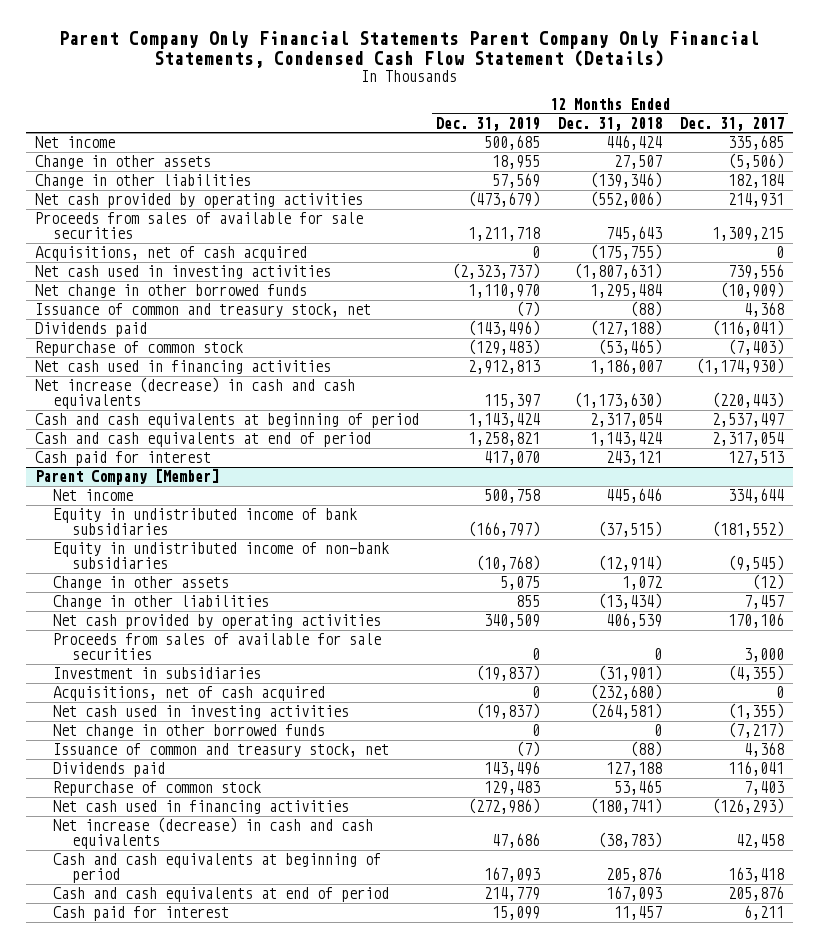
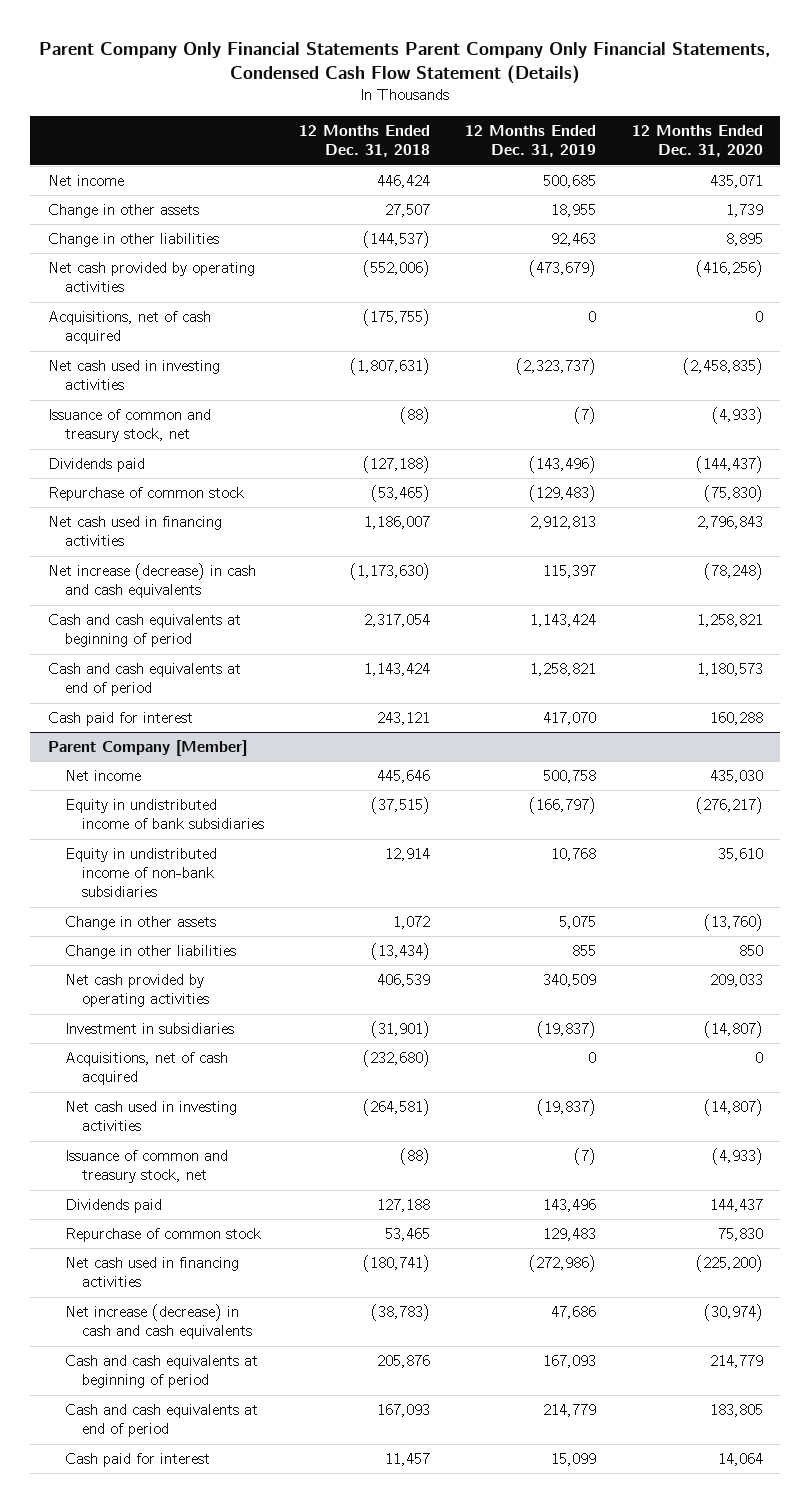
- | 12 Months Ended Dec. 31, 2019 | 12 Months Ended Dec. 31, 2018 | 12 Months Ended Dec. 31, 2017
+ | 12 Months Ended Dec. 31, 2018 | 12 Months Ended Dec. 31, 2019 | 12 Months Ended Dec. 31, 2020
- Change in other liabilities | 57,569 | (139,346) | 182,184
+ Change in other liabilities | (144,537) | 92,463 | 8,895
- Proceeds from sales of available for sale securities | 1,211,718 | 745,643 | 1,309,215
- Net change in other borrowed funds | 1,110,970 | 1,295,484 | (10,909)
@ Parent Company [Member]
- Equity in undistributed income of non-bank subsidiaries | (10,768) | (12,914) | (9,545)
+ Equity in undistributed income of non-bank subsidiaries | 12,914 | 10,768 | 35,610
- Proceeds from sales of available for sale securities | 0 | 0 | 3,000
- Net change in other borrowed funds | 0 | 0 | (7,217)

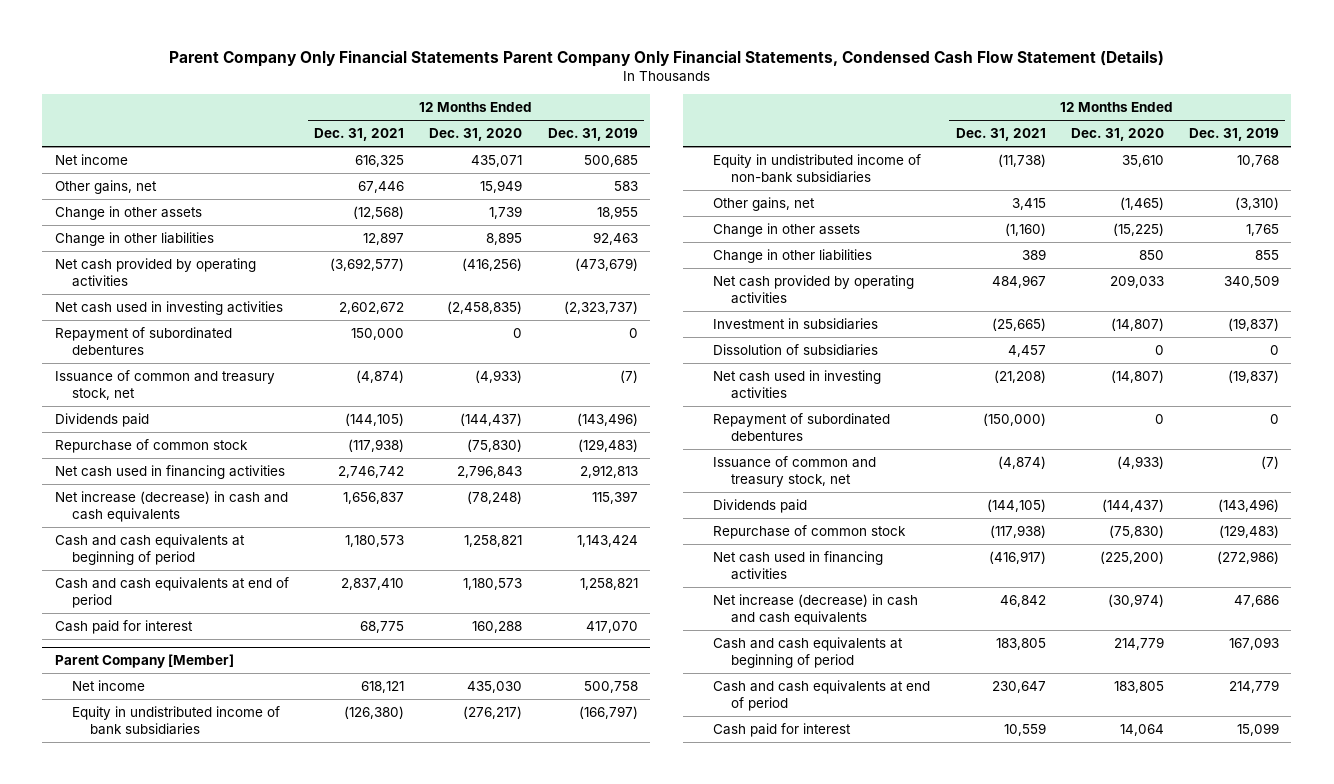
- | 12 Months Ended Dec. 31, 2018 | 12 Months Ended Dec. 31, 2019 | 12 Months Ended Dec. 31, 2020
+ | 12 Months Ended Dec. 31, 2021 | 12 Months Ended Dec. 31, 2020 | 12 Months Ended Dec. 31, 2019
+ Other gains, net | 67,446 | 15,949 | 583
- Acquisitions, net of cash acquired | (175,755) | 0 | 0
+ Repayment of subordinated debentures | 150,000 | 0 | 0
@ Parent Company [Member]
- Change in other assets | 1,072 | 5,075 | (13,760)
+ Other gains, net | 3,415 | (1,465) | (3,310)
+ Change in other assets | (1,160) | (15,225) | 1,765
- Acquisitions, net of cash acquired | (232,680) | 0 | 0
+ Dissolution of subsidiaries | 4,457 | 0 | 0
+ Repayment of subordinated debentures | (150,000) | 0 | 0
- Dividends paid | 127,188 | 143,496 | 144,437
- Repurchase of common stock | 53,465 | 129,483 | 75,830
+ Dividends paid | (144,105) | (144,437) | (143,496)
+ Repurchase of common stock | (117,938) | (75,830) | (129,483)

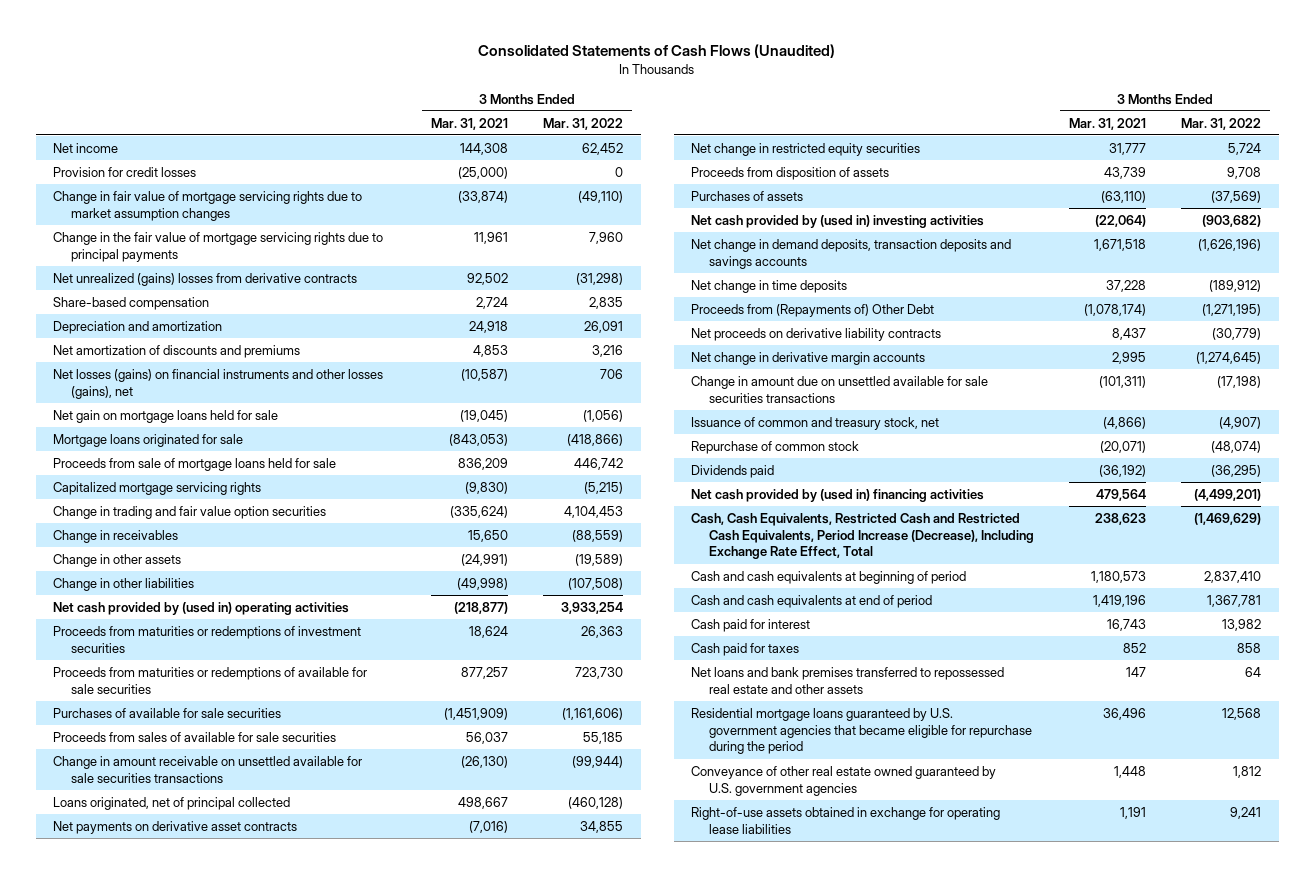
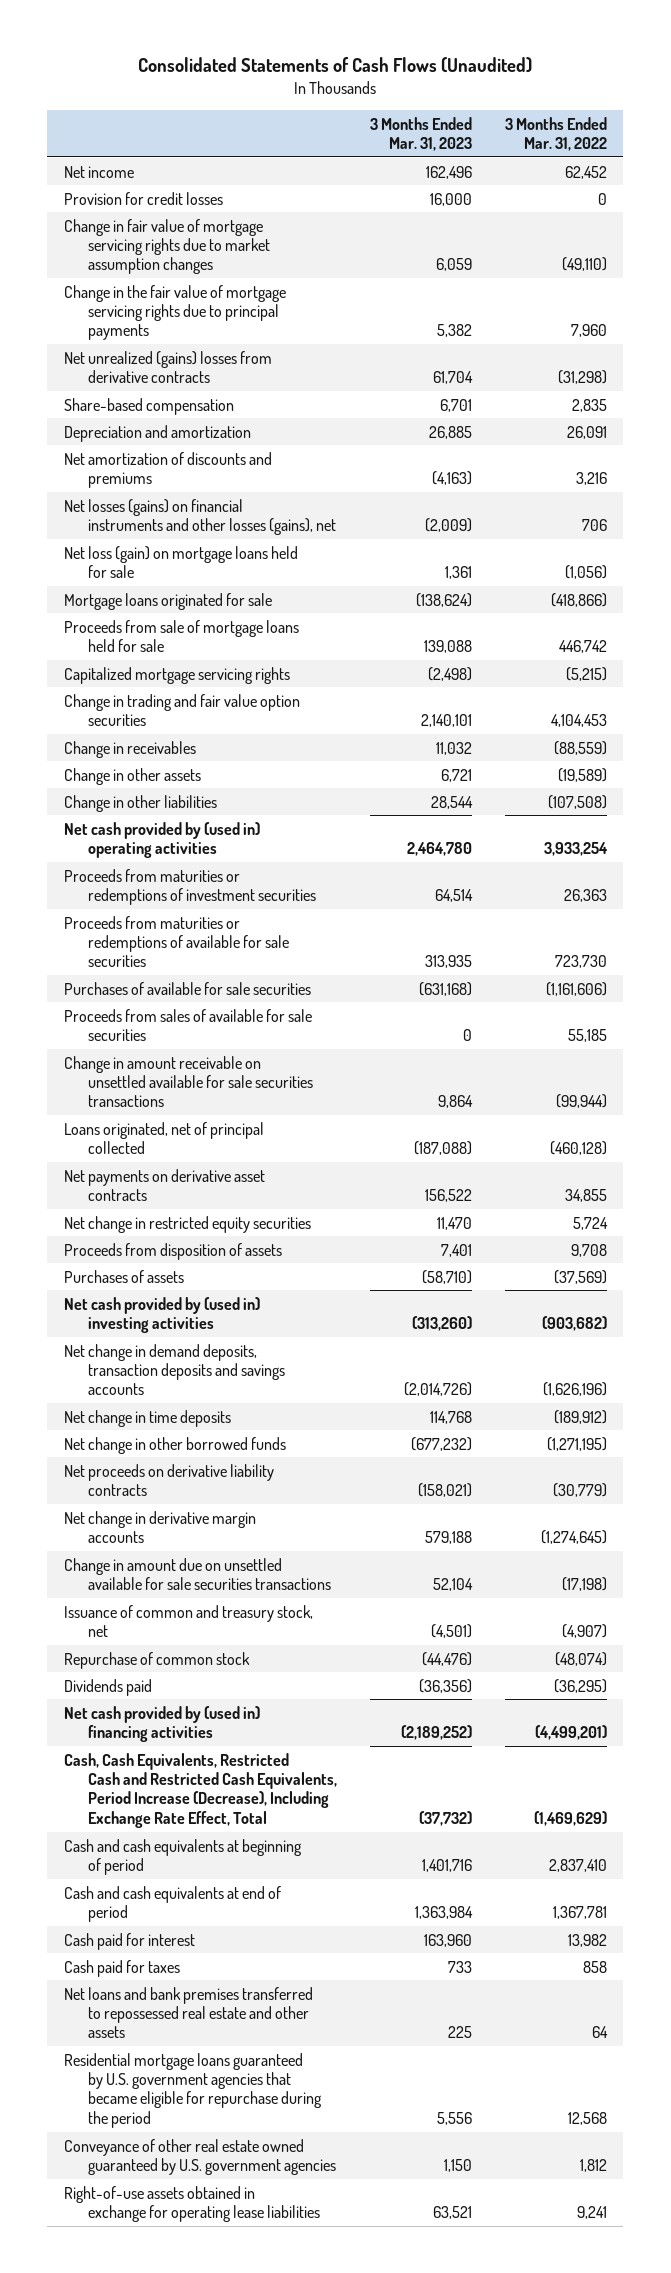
- | 3 Months Ended Mar. 31, 2021 | 3 Months Ended Mar. 31, 2022
+ | 3 Months Ended Mar. 31, 2023 | 3 Months Ended Mar. 31, 2022
- Net gain on mortgage loans held for sale | (19,045) | (1,056)
+ Net loss (gain) on mortgage loans held for sale | 1,361 | (1,056)
- Proceeds from (Repayments of) Other Debt | (1,078,174) | (1,271,195)
+ Net change in other borrowed funds | (677,232) | (1,271,195)

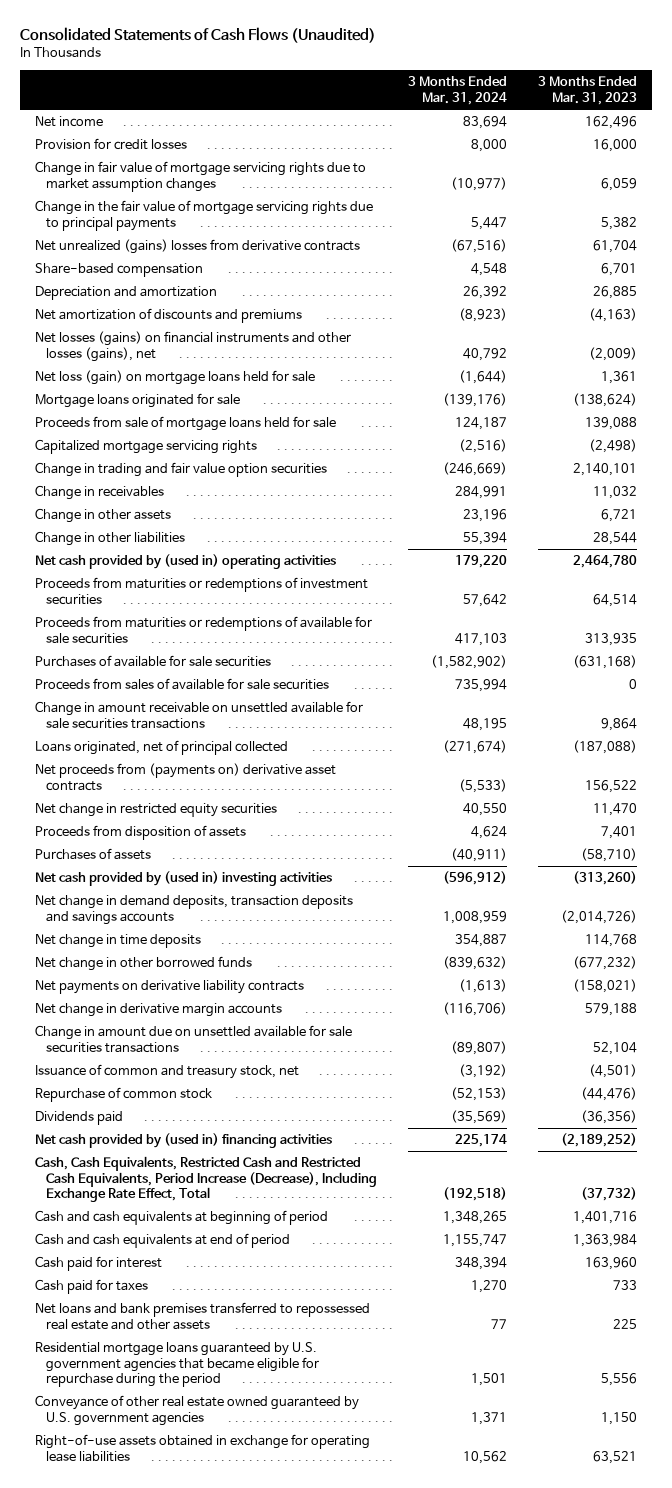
- | 3 Months Ended Mar. 31, 2023 | 3 Months Ended Mar. 31, 2022
+ | 3 Months Ended Mar. 31, 2024 | 3 Months Ended Mar. 31, 2023
- Net payments on derivative asset contracts | 156,522 | 34,855
+ Net proceeds from (payments on) derivative asset contracts | (5,533) | 156,522
- Net proceeds on derivative liability contracts | (158,021) | (30,779)
+ Net payments on derivative liability contracts | (1,613) | (158,021)

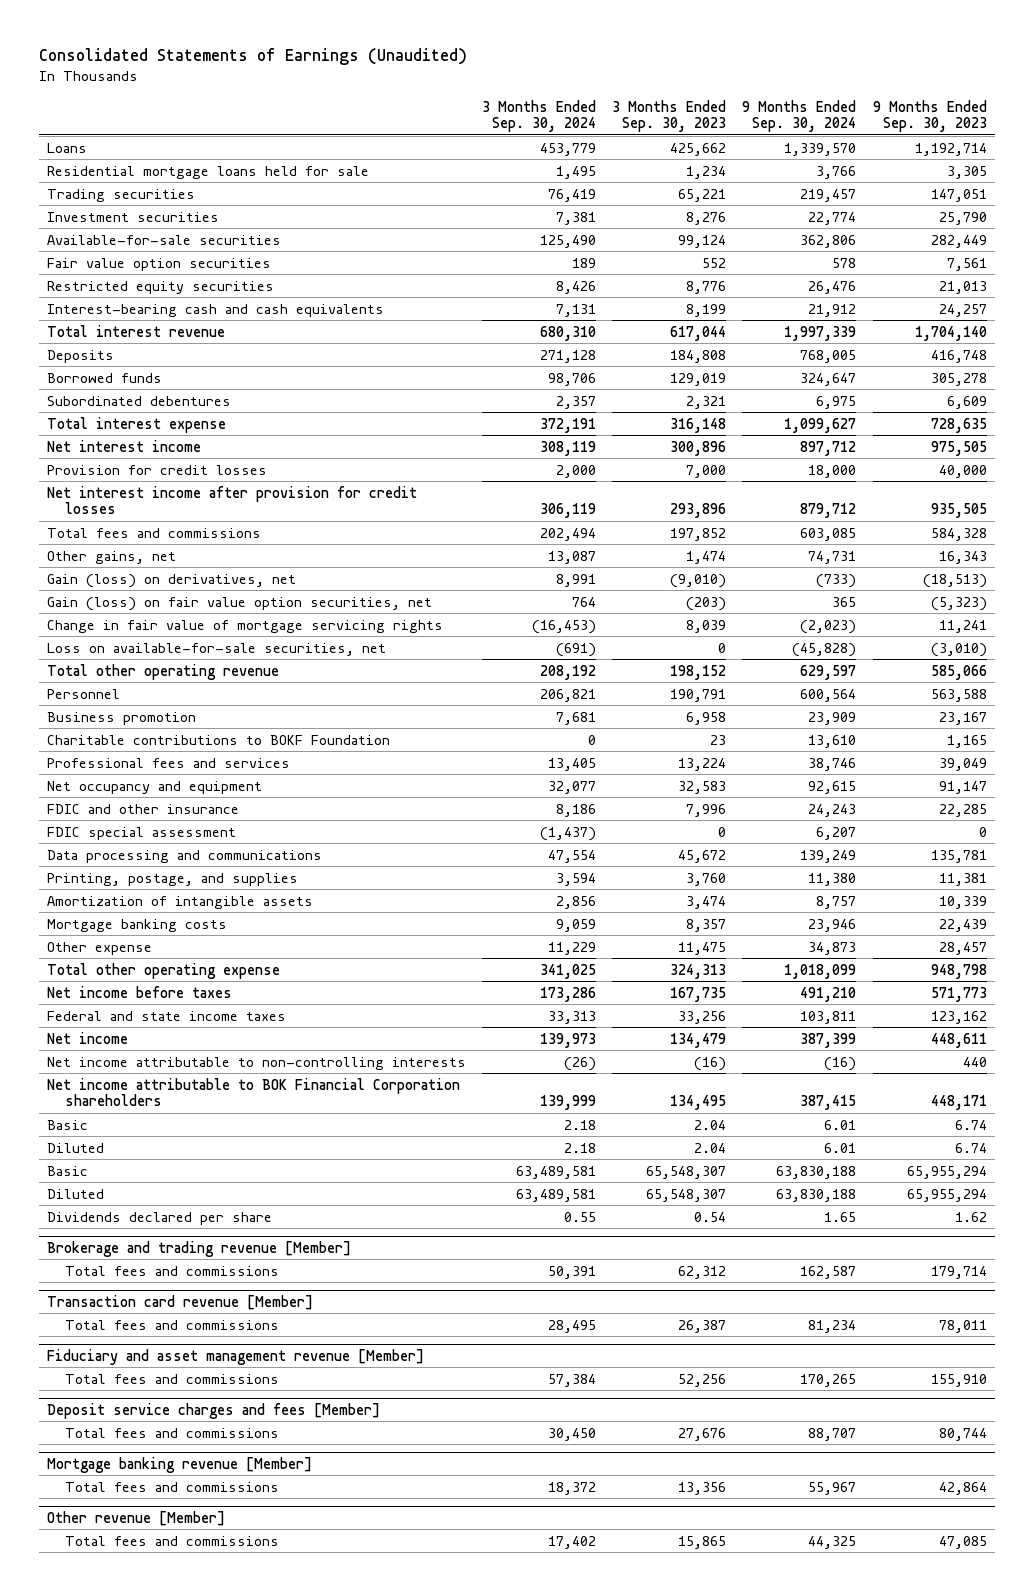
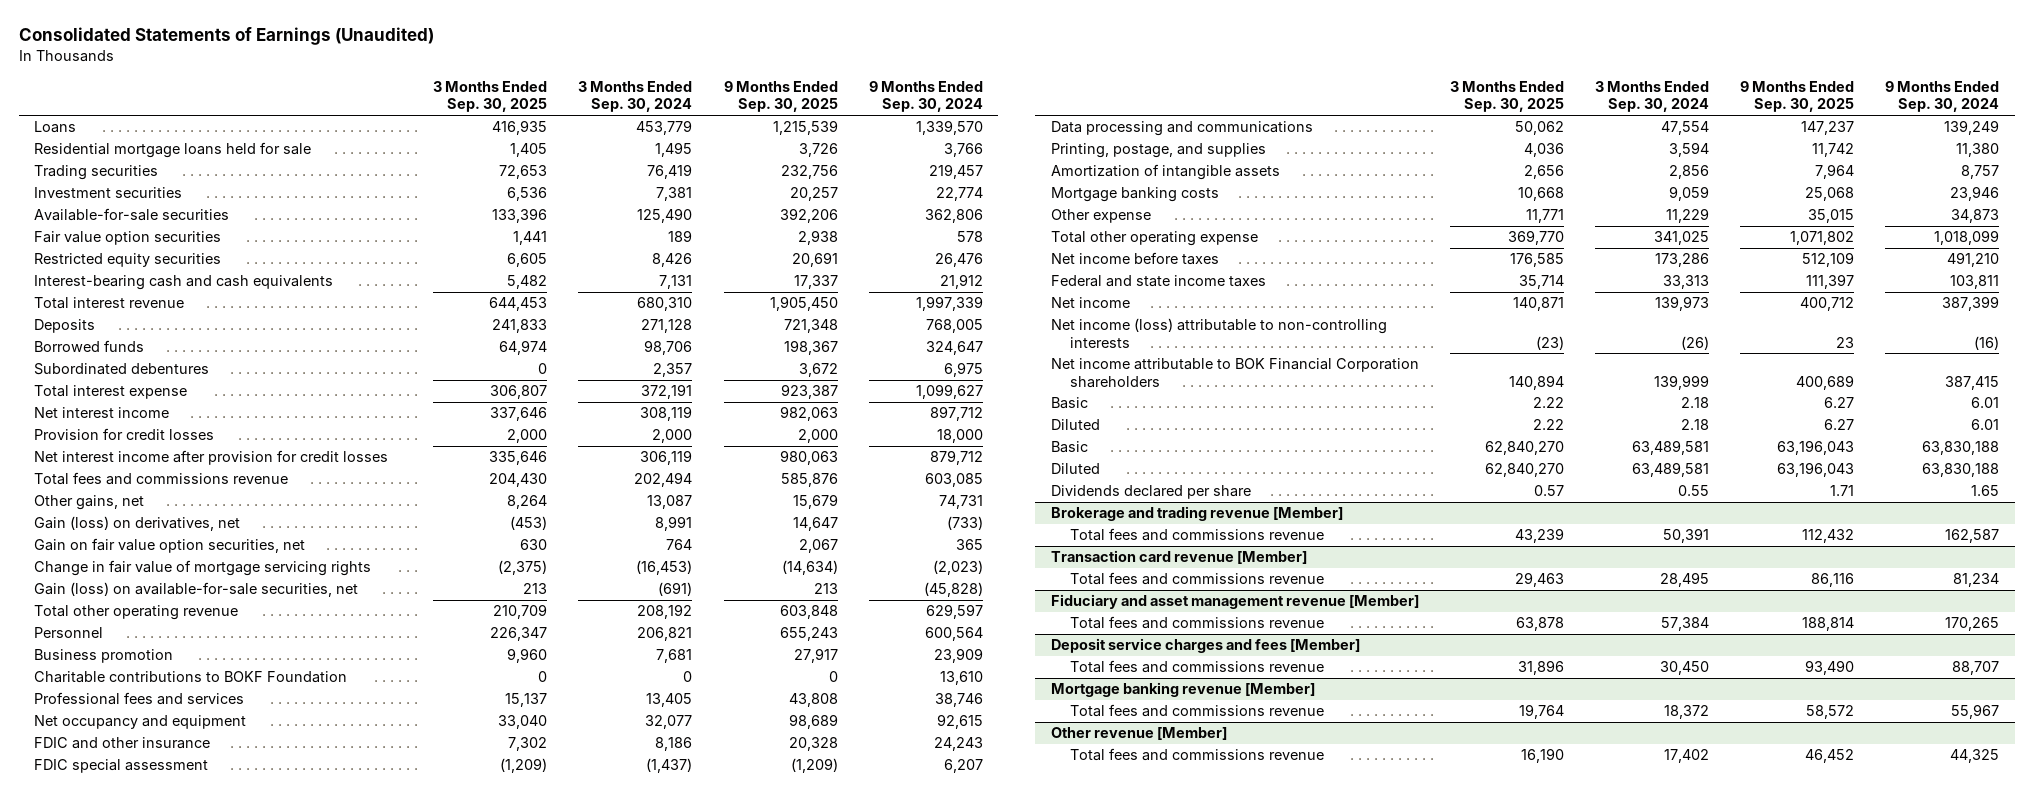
- | 3 Months Ended Sep. 30, 2024 | 3 Months Ended Sep. 30, 2023 | 9 Months Ended Sep. 30, 2024 | 9 Months Ended Sep. 30, 2023
+ | 3 Months Ended Sep. 30, 2025 | 3 Months Ended Sep. 30, 2024 | 9 Months Ended Sep. 30, 2025 | 9 Months Ended Sep. 30, 2024
- Total fees and commissions | 202,494 | 197,852 | 603,085 | 584,328
+ Total fees and commissions revenue | 204,430 | 202,494 | 585,876 | 603,085
- Gain (loss) on fair value option securities, net | 764 | (203) | 365 | (5,323)
+ Gain on fair value option securities, net | 630 | 764 | 2,067 | 365
- Loss on available-for-sale securities, net | (691) | 0 | (45,828) | (3,010)
+ Gain (loss) on available-for-sale securities, net | 213 | (691) | 213 | (45,828)
- Net income attributable to non-controlling interests | (26) | (16) | (16) | 440
+ Net income (loss) attributable to non-controlling interests | (23) | (26) | 23 | (16)
@ Brokerage and trading revenue [Member]
- Total fees and commissions | 50,391 | 62,312 | 162,587 | 179,714
+ Total fees and commissions revenue | 43,239 | 50,391 | 112,432 | 162,587
@ Transaction card revenue [Member]
- Total fees and commissions | 28,495 | 26,387 | 81,234 | 78,011
+ Total fees and commissions revenue | 29,463 | 28,495 | 86,116 | 81,234
@ Fiduciary and asset management revenue [Member]
- Total fees and commissions | 57,384 | 52,256 | 170,265 | 155,910
+ Total fees and commissions revenue | 63,878 | 57,384 | 188,814 | 170,265
@ Deposit service charges and fees [Member]
- Total fees and commissions | 30,450 | 27,676 | 88,707 | 80,744
+ Total fees and commissions revenue | 31,896 | 30,450 | 93,490 | 88,707
@ Mortgage banking revenue [Member]
- Total fees and commissions | 18,372 | 13,356 | 55,967 | 42,864
+ Total fees and commissions revenue | 19,764 | 18,372 | 58,572 | 55,967
@ Other revenue [Member]
- Total fees and commissions | 17,402 | 15,865 | 44,325 | 47,085
+ Total fees and commissions revenue | 16,190 | 17,402 | 46,452 | 44,325

